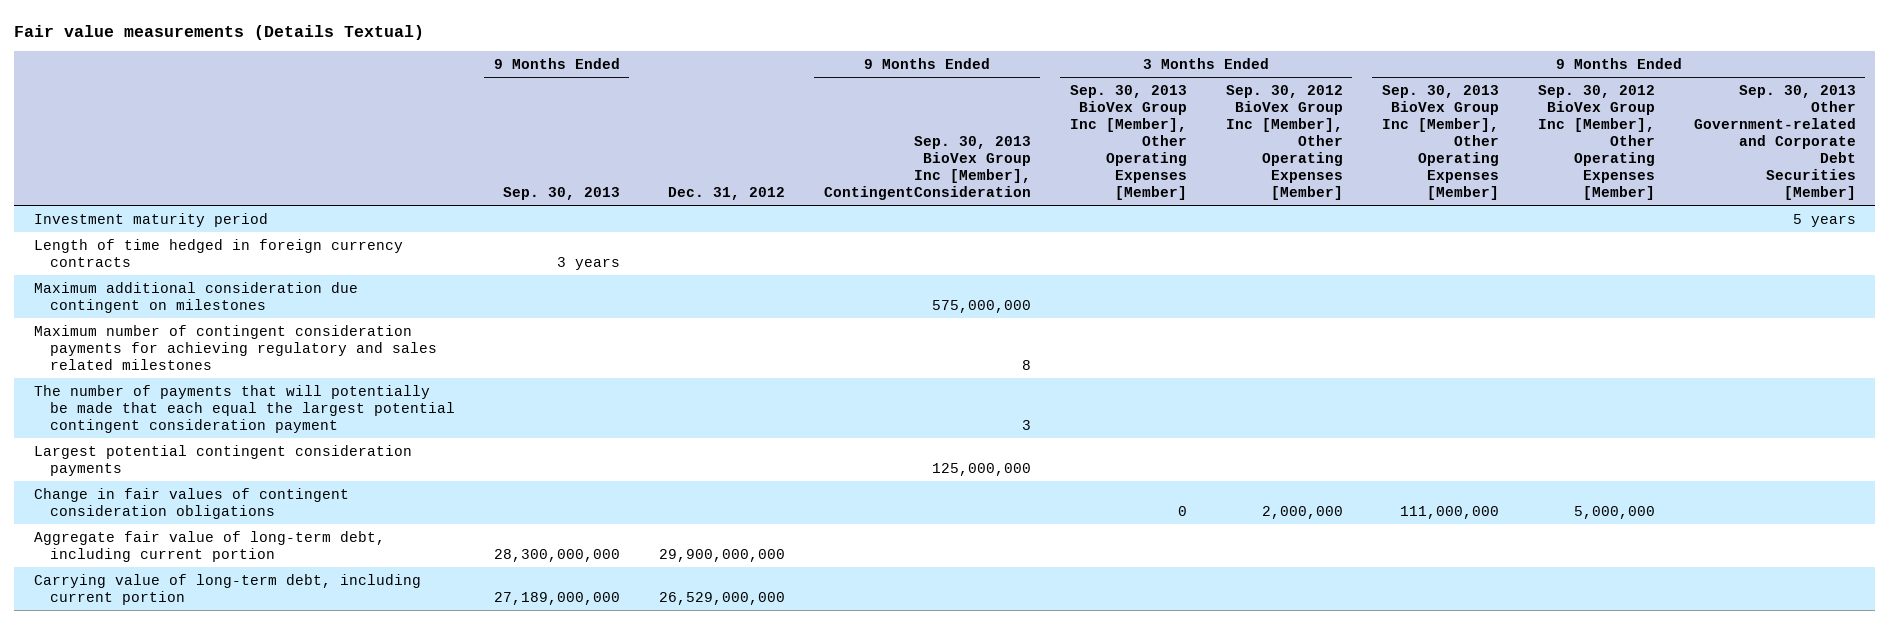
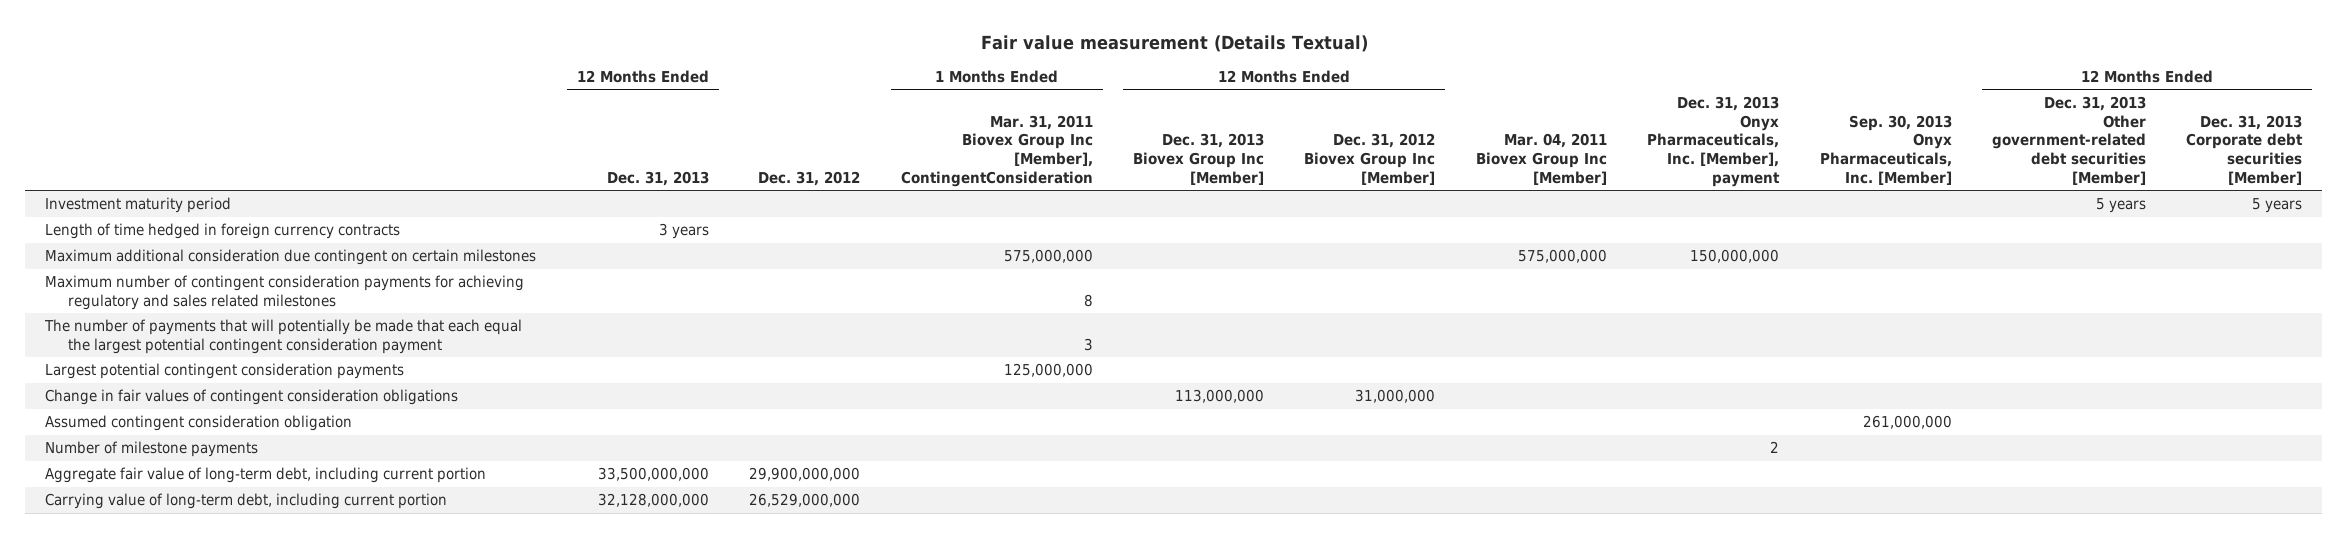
- Fair value measurements (Details Textual)
+ Fair value measurement (Details Textual)
- | 9 Months Ended Sep. 30, 2013 | Dec. 31, 2012 | 9 Months Ended Sep. 30, 2013 BioVex Group Inc [Member], ContingentConsideration | 3 Months Ended Sep. 30, 2013 BioVex Group Inc [Member], Other Operating Expenses [Member] | 3 Months Ended Sep. 30, 2012 BioVex Group Inc [Member], Other Operating Expenses [Member] | 9 Months Ended Sep. 30, 2013 BioVex Group Inc [Member], Other Operating Expenses [Member] | 9 Months Ended Sep. 30, 2012 BioVex Group Inc [Member], Other Operating Expenses [Member] | 9 Months Ended Sep. 30, 2013 Other Government-related and Corporate Debt Securities [Member]
+ | 12 Months Ended Dec. 31, 2013 | Dec. 31, 2012 | 1 Months Ended Mar. 31, 2011 Biovex Group Inc [Member], ContingentConsideration | 12 Months Ended Dec. 31, 2013 Biovex Group Inc [Member] | 12 Months Ended Dec. 31, 2012 Biovex Group Inc [Member] | Mar. 04, 2011 Biovex Group Inc [Member] | Dec. 31, 2013 Onyx Pharmaceuticals, Inc. [Member], payment | Sep. 30, 2013 Onyx Pharmaceuticals, Inc. [Member] | 12 Months Ended Dec. 31, 2013 Other government-related debt securities [Member] | 12 Months Ended Dec. 31, 2013 Corporate debt securities [Member]
- Maximum additional consideration due contingent on milestones | | | 575,000,000 | | | | |
+ Maximum additional consideration due contingent on certain milestones | | | 575,000,000 | | | 575,000,000 | 150,000,000 | | |
+ Assumed contingent consideration obligation | | | | | | | | 261,000,000 | |
+ Number of milestone payments | | | | | | | 2 | | |

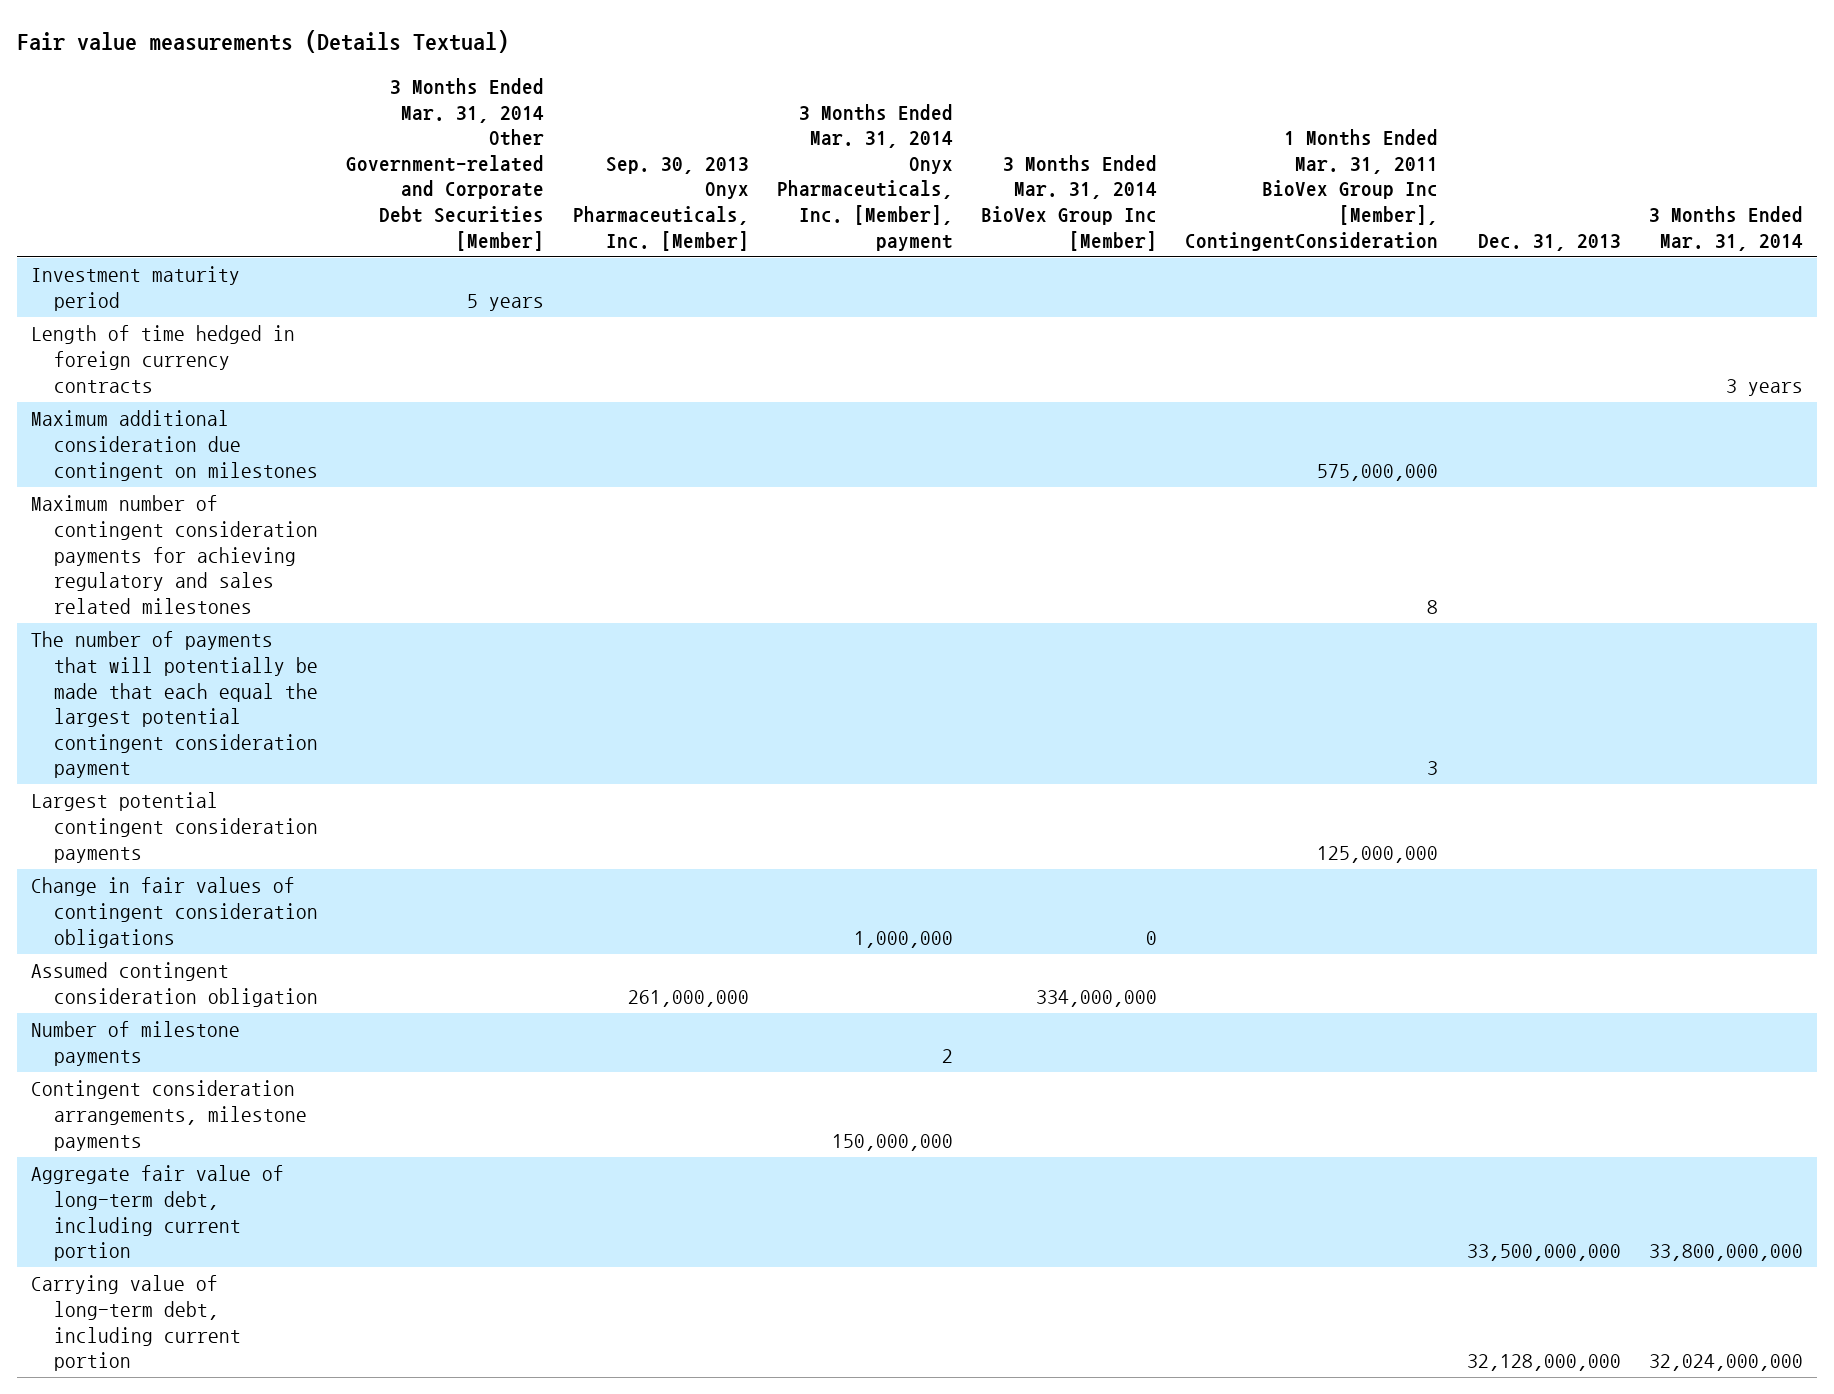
- Fair value measurement (Details Textual)
+ Fair value measurements (Details Textual)
- | 12 Months Ended Dec. 31, 2013 | Dec. 31, 2012 | 1 Months Ended Mar. 31, 2011 Biovex Group Inc [Member], ContingentConsideration | 12 Months Ended Dec. 31, 2013 Biovex Group Inc [Member] | 12 Months Ended Dec. 31, 2012 Biovex Group Inc [Member] | Mar. 04, 2011 Biovex Group Inc [Member] | Dec. 31, 2013 Onyx Pharmaceuticals, Inc. [Member], payment | Sep. 30, 2013 Onyx Pharmaceuticals, Inc. [Member] | 12 Months Ended Dec. 31, 2013 Other government-related debt securities [Member] | 12 Months Ended Dec. 31, 2013 Corporate debt securities [Member]
+ | 3 Months Ended Mar. 31, 2014 Other Government-related and Corporate Debt Securities [Member] | Sep. 30, 2013 Onyx Pharmaceuticals, Inc. [Member] | 3 Months Ended Mar. 31, 2014 Onyx Pharmaceuticals, Inc. [Member], payment | 3 Months Ended Mar. 31, 2014 BioVex Group Inc [Member] | 1 Months Ended Mar. 31, 2011 BioVex Group Inc [Member], ContingentConsideration | Dec. 31, 2013 | 3 Months Ended Mar. 31, 2014
- Maximum additional consideration due contingent on certain milestones | | | 575,000,000 | | | 575,000,000 | 150,000,000 | | |
+ Maximum additional consideration due contingent on milestones | | | | | 575,000,000 | |
+ Contingent consideration arrangements, milestone payments | | | 150,000,000 | | | |

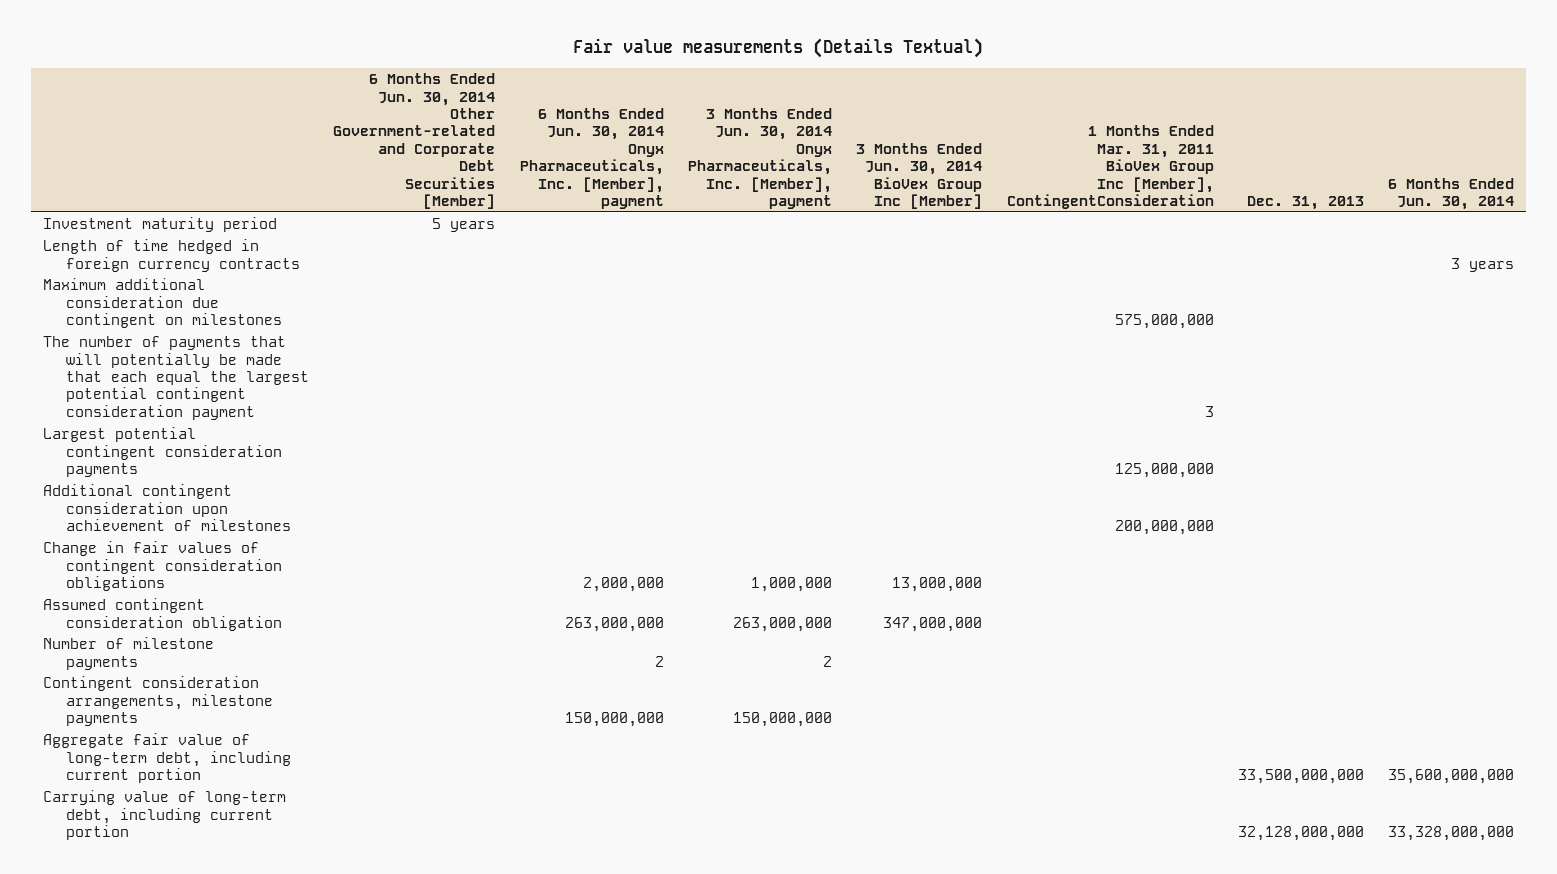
- | 3 Months Ended Mar. 31, 2014 Other Government-related and Corporate Debt Securities [Member] | Sep. 30, 2013 Onyx Pharmaceuticals, Inc. [Member] | 3 Months Ended Mar. 31, 2014 Onyx Pharmaceuticals, Inc. [Member], payment | 3 Months Ended Mar. 31, 2014 BioVex Group Inc [Member] | 1 Months Ended Mar. 31, 2011 BioVex Group Inc [Member], ContingentConsideration | Dec. 31, 2013 | 3 Months Ended Mar. 31, 2014
+ | 6 Months Ended Jun. 30, 2014 Other Government-related and Corporate Debt Securities [Member] | 6 Months Ended Jun. 30, 2014 Onyx Pharmaceuticals, Inc. [Member], payment | 3 Months Ended Jun. 30, 2014 Onyx Pharmaceuticals, Inc. [Member], payment | 3 Months Ended Jun. 30, 2014 BioVex Group Inc [Member] | 1 Months Ended Mar. 31, 2011 BioVex Group Inc [Member], ContingentConsideration | Dec. 31, 2013 | 6 Months Ended Jun. 30, 2014
- Maximum number of contingent consideration payments for achieving regulatory and sales related milestones | | | | | 8 | |
+ Additional contingent consideration upon achievement of milestones | | | | | 200,000,000 | |

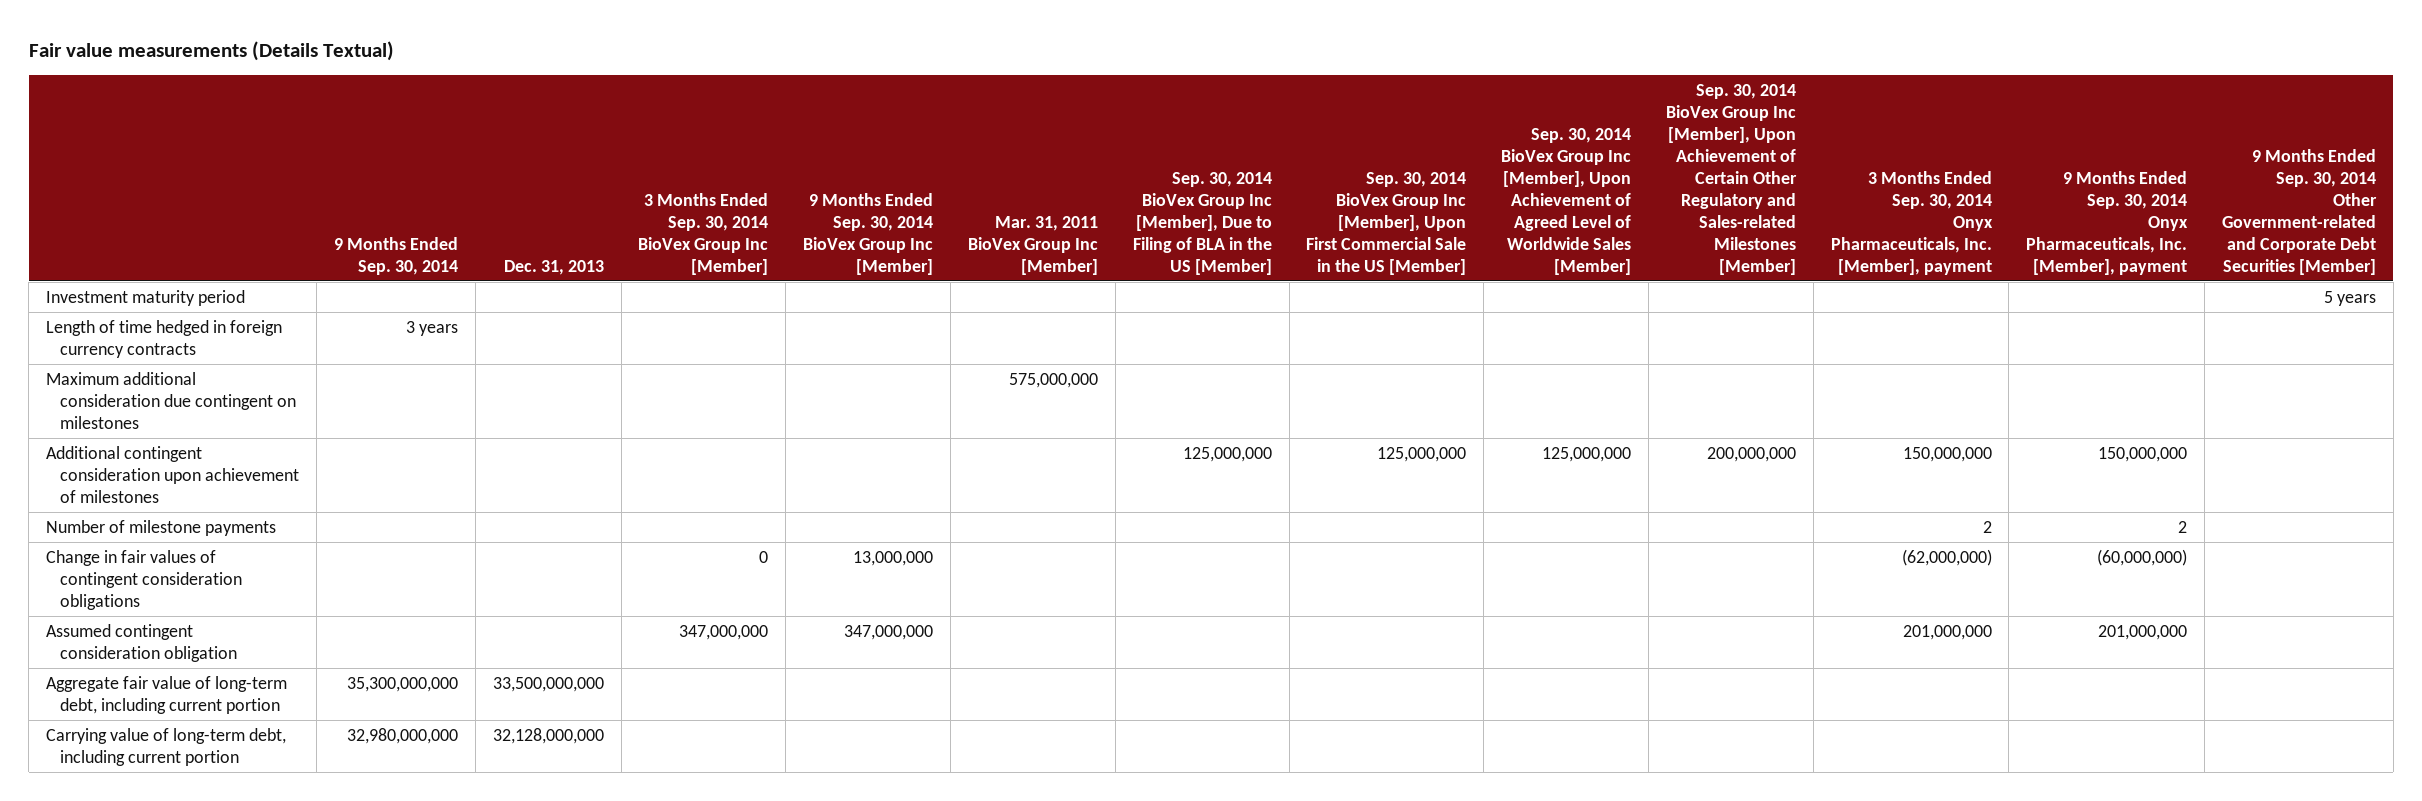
- | 6 Months Ended Jun. 30, 2014 Other Government-related and Corporate Debt Securities [Member] | 6 Months Ended Jun. 30, 2014 Onyx Pharmaceuticals, Inc. [Member], payment | 3 Months Ended Jun. 30, 2014 Onyx Pharmaceuticals, Inc. [Member], payment | 3 Months Ended Jun. 30, 2014 BioVex Group Inc [Member] | 1 Months Ended Mar. 31, 2011 BioVex Group Inc [Member], ContingentConsideration | Dec. 31, 2013 | 6 Months Ended Jun. 30, 2014
+ | 9 Months Ended Sep. 30, 2014 | Dec. 31, 2013 | 3 Months Ended Sep. 30, 2014 BioVex Group Inc [Member] | 9 Months Ended Sep. 30, 2014 BioVex Group Inc [Member] | Mar. 31, 2011 BioVex Group Inc [Member] | Sep. 30, 2014 BioVex Group Inc [Member], Due to Filing of BLA in the US [Member] | Sep. 30, 2014 BioVex Group Inc [Member], Upon First Commercial Sale in the US [Member] | Sep. 30, 2014 BioVex Group Inc [Member], Upon Achievement of Agreed Level of Worldwide Sales [Member] | Sep. 30, 2014 BioVex Group Inc [Member], Upon Achievement of Certain Other Regulatory and Sales-related Milestones [Member] | 3 Months Ended Sep. 30, 2014 Onyx Pharmaceuticals, Inc. [Member], payment | 9 Months Ended Sep. 30, 2014 Onyx Pharmaceuticals, Inc. [Member], payment | 9 Months Ended Sep. 30, 2014 Other Government-related and Corporate Debt Securities [Member]
- The number of payments that will potentially be made that each equal the largest potential contingent consideration payment | | | | | 3 | |
- Largest potential contingent consideration payments | | | | | 125,000,000 | |
moved up: Number of milestone payments | | | | | | | | | | 2 | 2 |
- Contingent consideration arrangements, milestone payments | | 150,000,000 | 150,000,000 | | | |

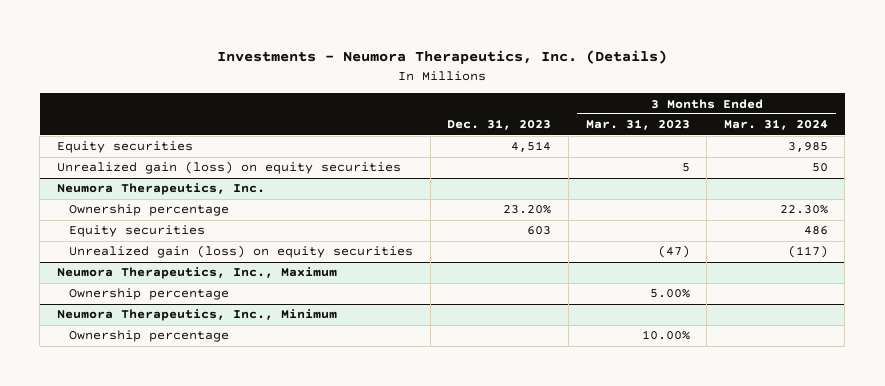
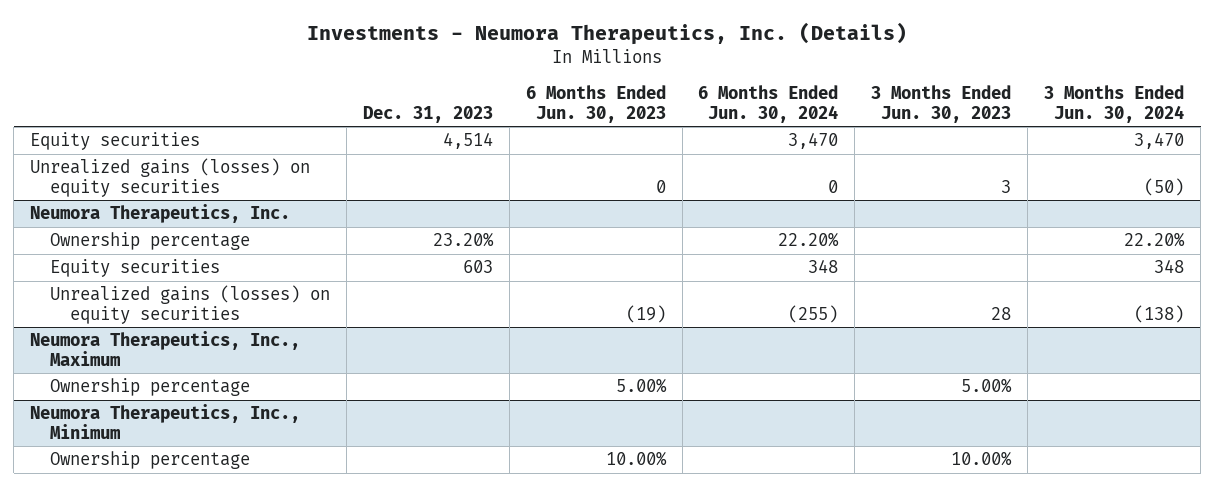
- | Dec. 31, 2023 | 3 Months Ended Mar. 31, 2023 | 3 Months Ended Mar. 31, 2024
+ | Dec. 31, 2023 | 6 Months Ended Jun. 30, 2023 | 6 Months Ended Jun. 30, 2024 | 3 Months Ended Jun. 30, 2023 | 3 Months Ended Jun. 30, 2024
- Unrealized gain (loss) on equity securities | | 5 | 50
+ Unrealized gains (losses) on equity securities | | 0 | 0 | 3 | (50)
@ Neumora Therapeutics, Inc.
- Unrealized gain (loss) on equity securities | | (47) | (117)
+ Unrealized gains (losses) on equity securities | | (19) | (255) | 28 | (138)

